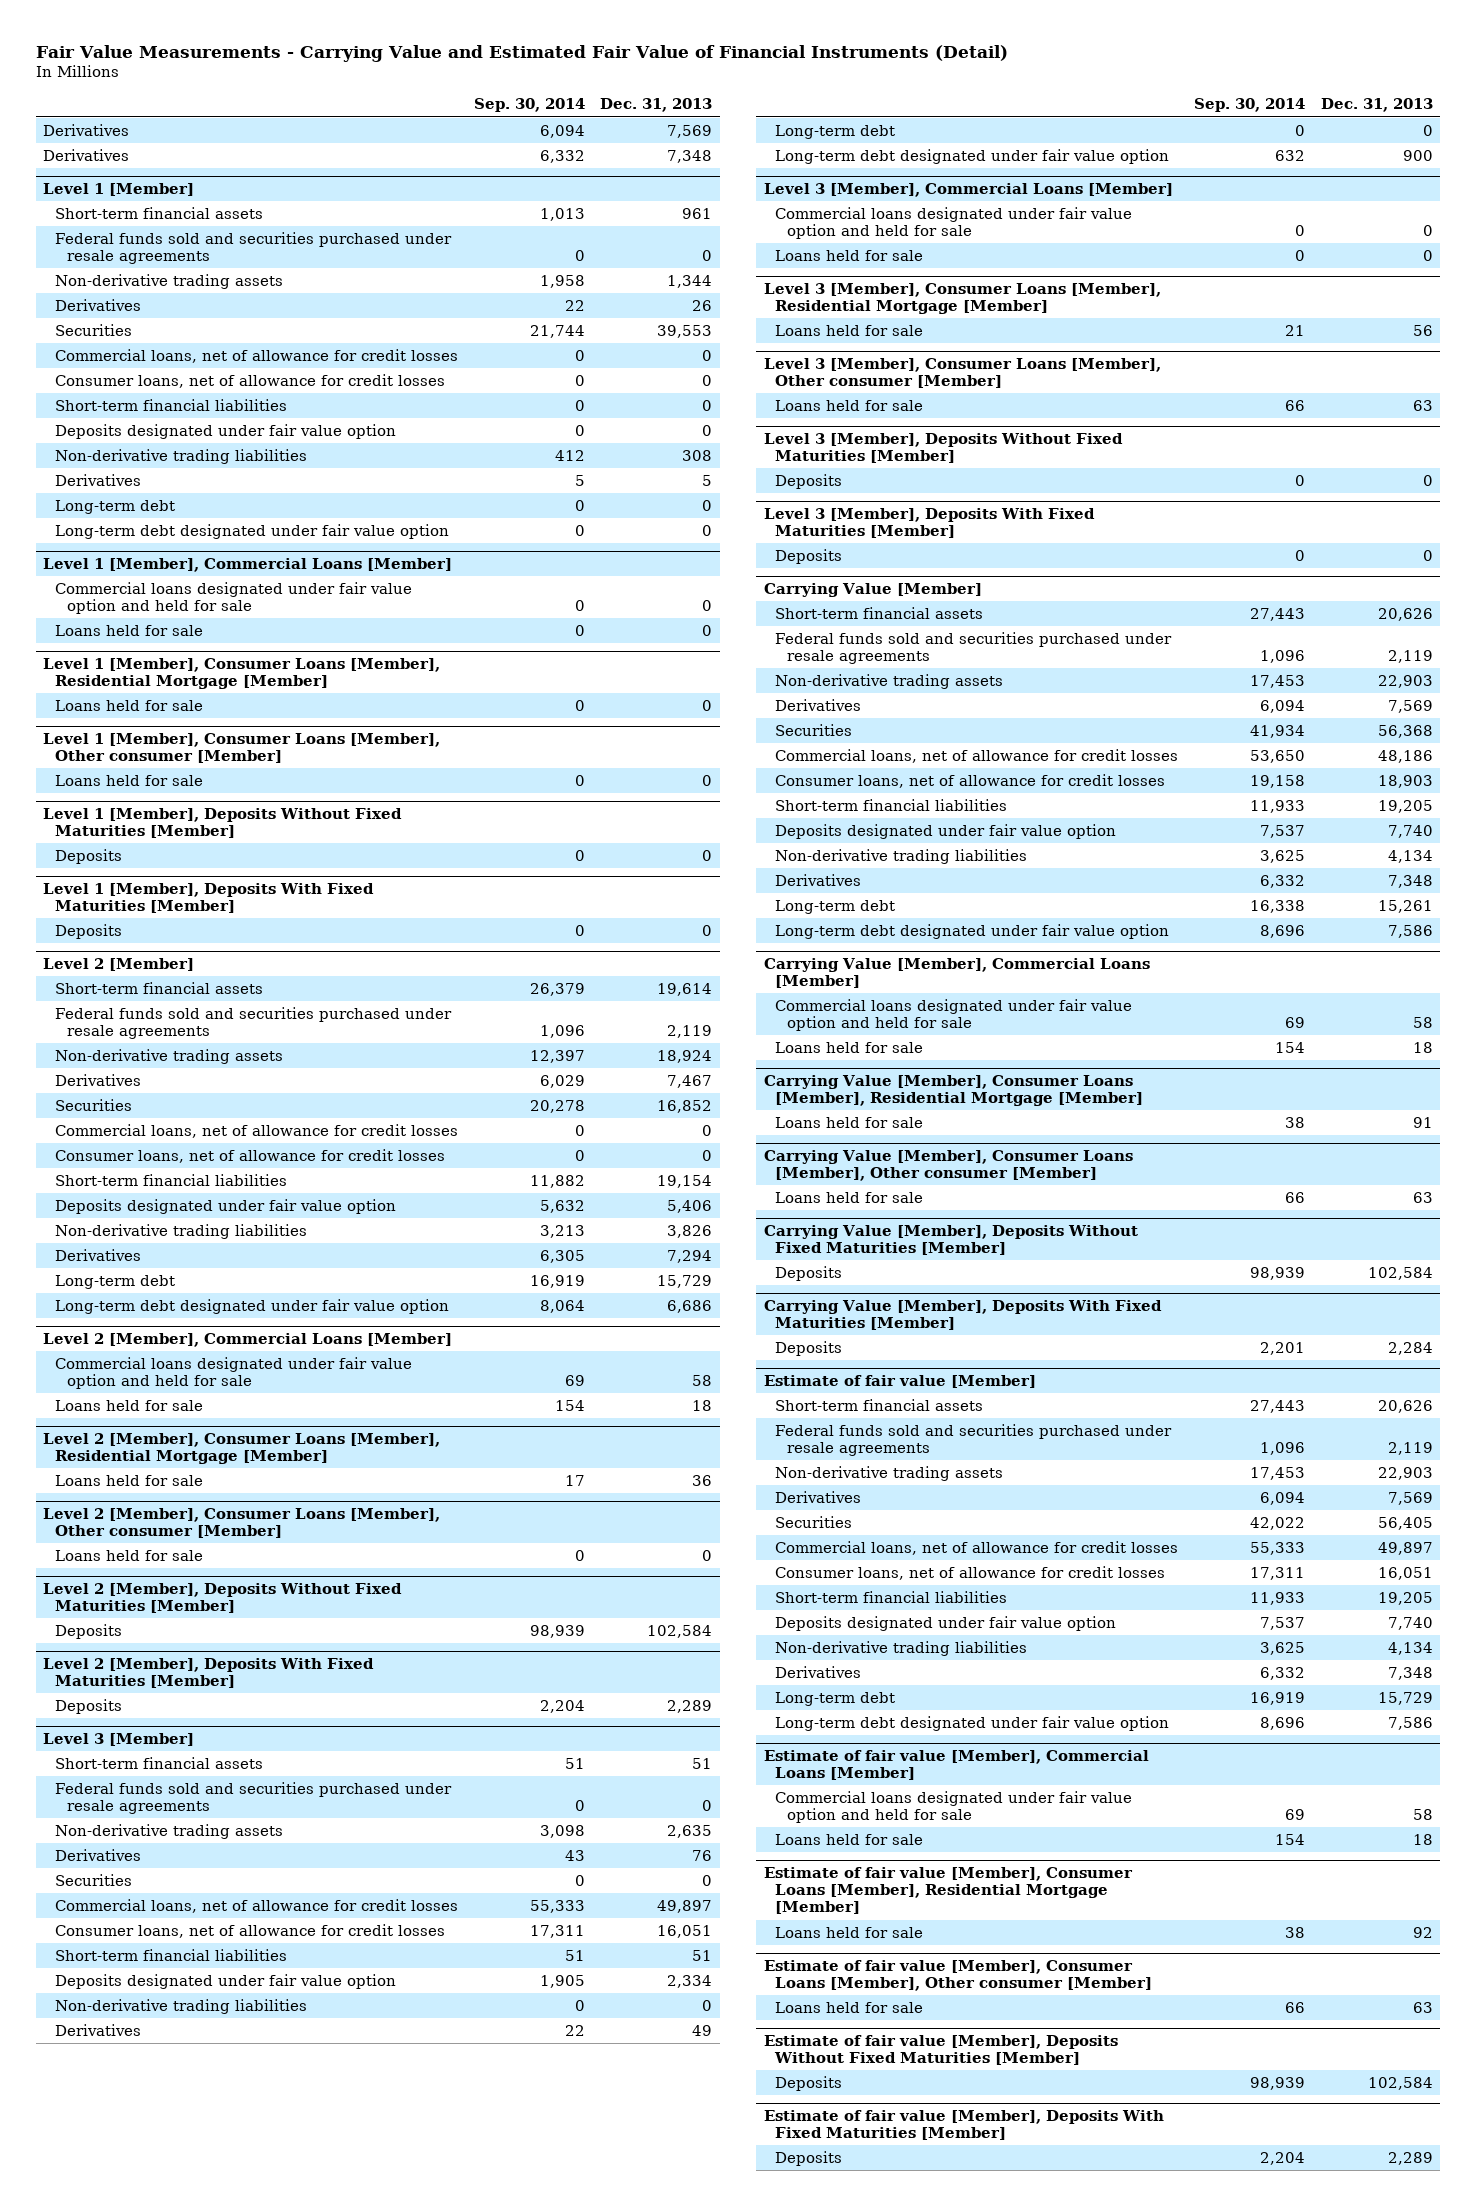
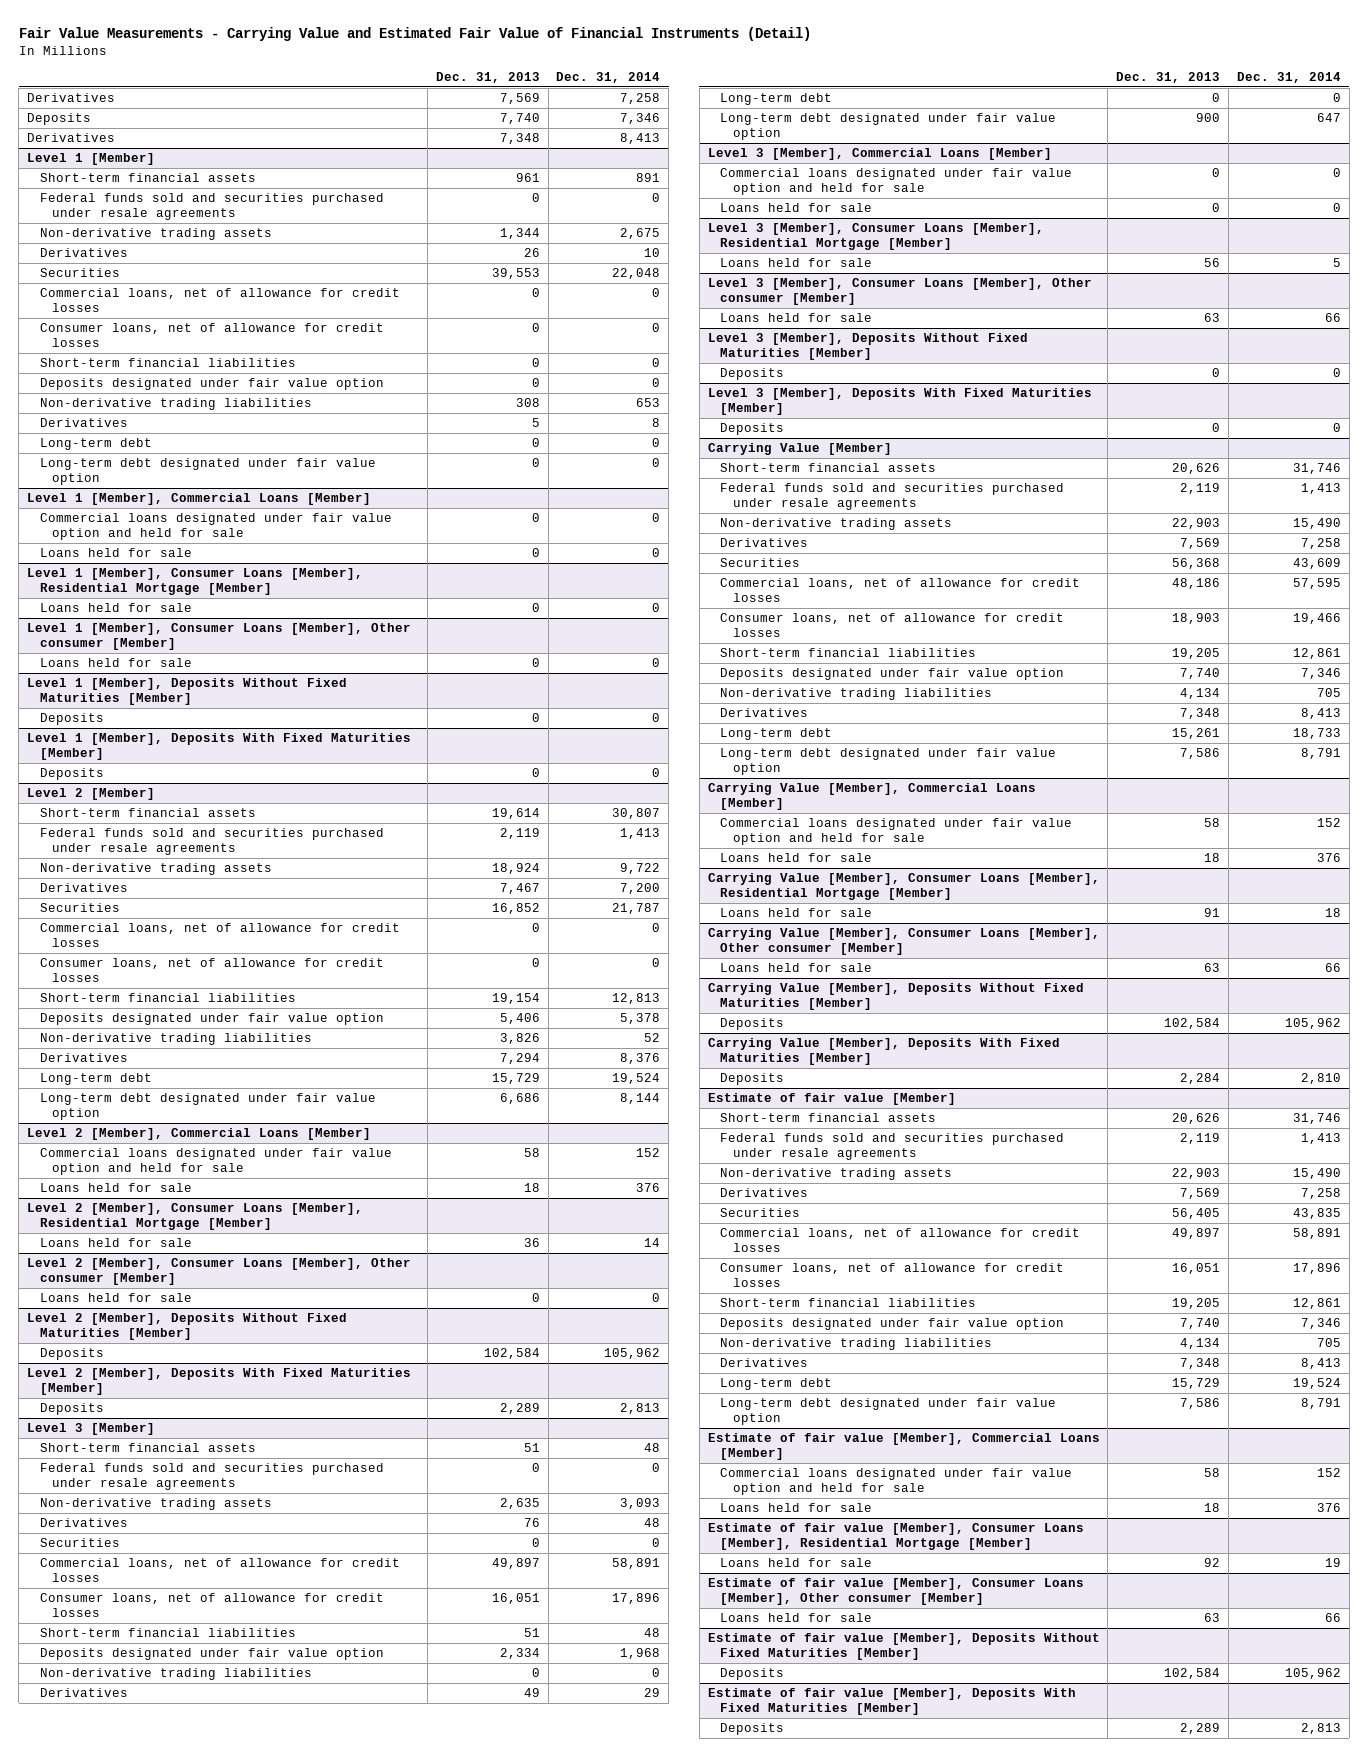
- | Sep. 30, 2014 | Dec. 31, 2013
+ | Dec. 31, 2013 | Dec. 31, 2014
+ Deposits | 7,740 | 7,346

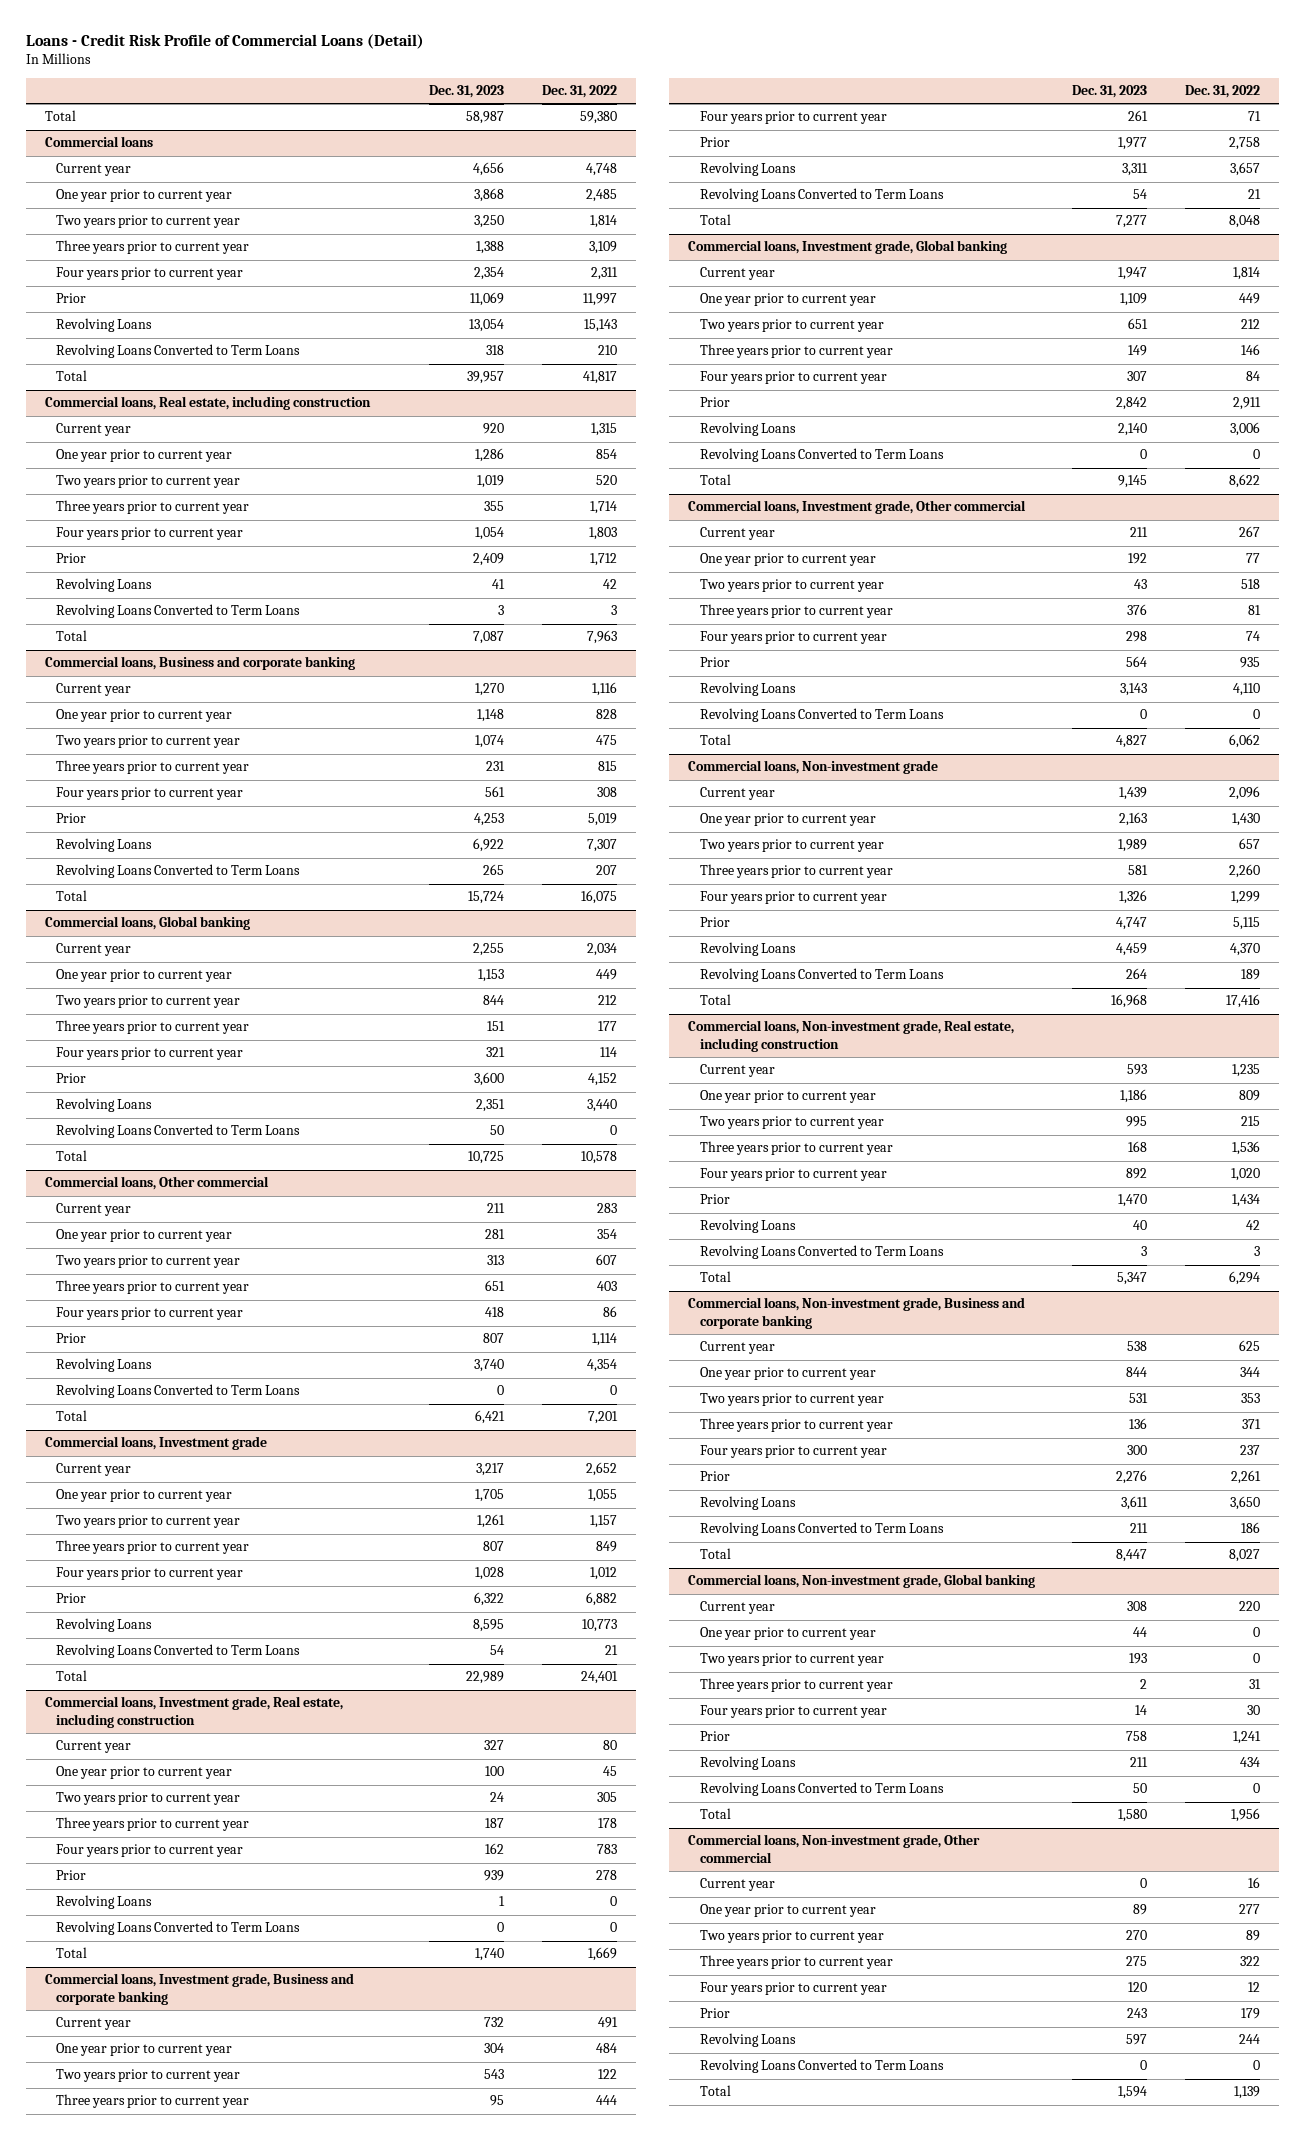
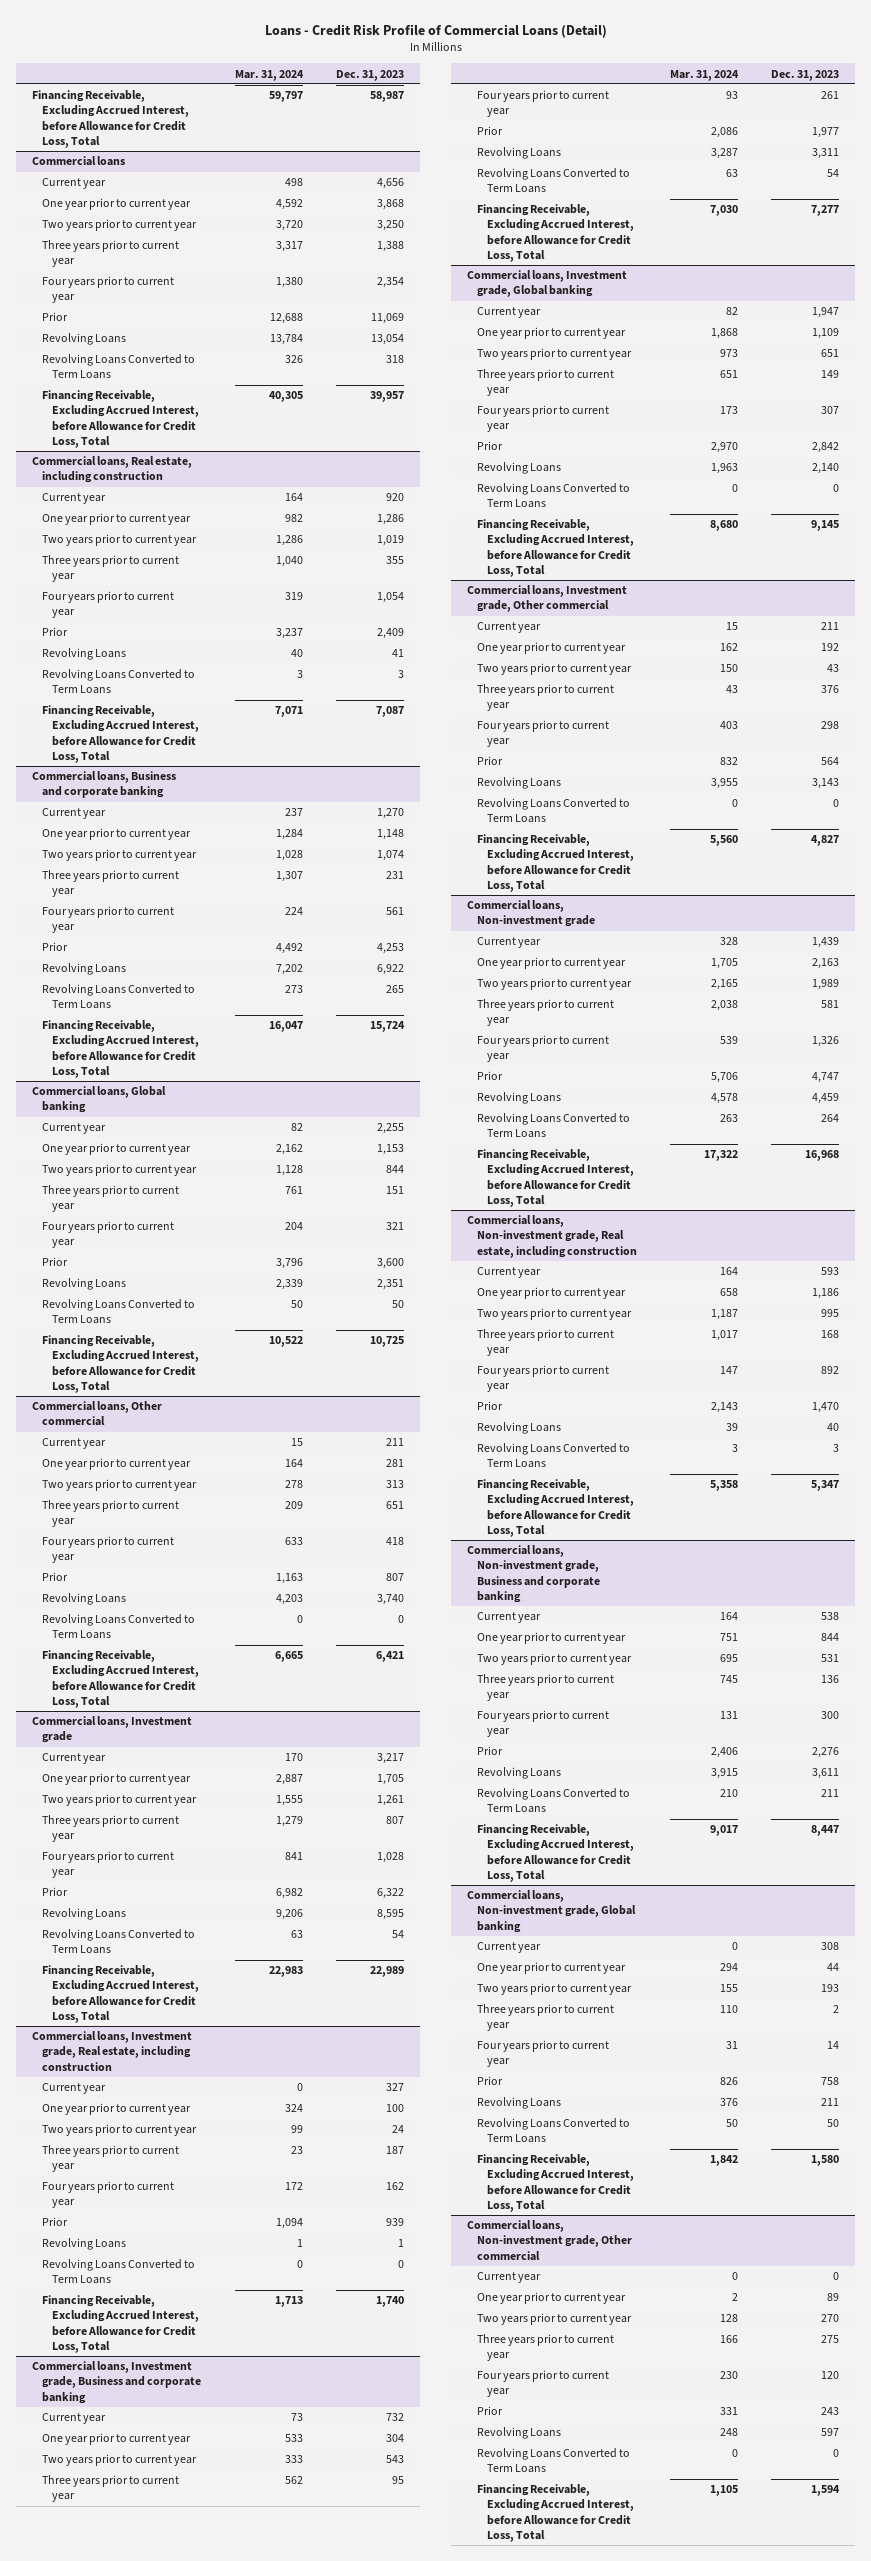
- | Dec. 31, 2023 | Dec. 31, 2022
+ | Mar. 31, 2024 | Dec. 31, 2023
- Total | 58,987 | 59,380
+ Financing Receivable, Excluding Accrued Interest, before Allowance for Credit Loss, Total | 59,797 | 58,987
@ Commercial loans
- Total | 39,957 | 41,817
+ Financing Receivable, Excluding Accrued Interest, before Allowance for Credit Loss, Total | 40,305 | 39,957
@ Commercial loans, Real estate, including construction
- Total | 7,087 | 7,963
+ Financing Receivable, Excluding Accrued Interest, before Allowance for Credit Loss, Total | 7,071 | 7,087
@ Commercial loans, Business and corporate banking
- Total | 15,724 | 16,075
+ Financing Receivable, Excluding Accrued Interest, before Allowance for Credit Loss, Total | 16,047 | 15,724
@ Commercial loans, Global banking
- Total | 10,725 | 10,578
+ Financing Receivable, Excluding Accrued Interest, before Allowance for Credit Loss, Total | 10,522 | 10,725
@ Commercial loans, Other commercial
- Total | 6,421 | 7,201
+ Financing Receivable, Excluding Accrued Interest, before Allowance for Credit Loss, Total | 6,665 | 6,421
@ Commercial loans, Investment grade
- Total | 22,989 | 24,401
+ Financing Receivable, Excluding Accrued Interest, before Allowance for Credit Loss, Total | 22,983 | 22,989
@ Commercial loans, Investment grade, Real estate, including construction
- Total | 1,740 | 1,669
+ Financing Receivable, Excluding Accrued Interest, before Allowance for Credit Loss, Total | 1,713 | 1,740
@ Commercial loans, Investment grade, Business and corporate banking
- Total | 7,277 | 8,048
+ Financing Receivable, Excluding Accrued Interest, before Allowance for Credit Loss, Total | 7,030 | 7,277
@ Commercial loans, Investment grade, Global banking
- Total | 9,145 | 8,622
+ Financing Receivable, Excluding Accrued Interest, before Allowance for Credit Loss, Total | 8,680 | 9,145
@ Commercial loans, Investment grade, Other commercial
- Total | 4,827 | 6,062
+ Financing Receivable, Excluding Accrued Interest, before Allowance for Credit Loss, Total | 5,560 | 4,827
@ Commercial loans, Non-investment grade
- Total | 16,968 | 17,416
+ Financing Receivable, Excluding Accrued Interest, before Allowance for Credit Loss, Total | 17,322 | 16,968
@ Commercial loans, Non-investment grade, Real estate, including construction
- Total | 5,347 | 6,294
+ Financing Receivable, Excluding Accrued Interest, before Allowance for Credit Loss, Total | 5,358 | 5,347
@ Commercial loans, Non-investment grade, Business and corporate banking
- Total | 8,447 | 8,027
+ Financing Receivable, Excluding Accrued Interest, before Allowance for Credit Loss, Total | 9,017 | 8,447
@ Commercial loans, Non-investment grade, Global banking
- Total | 1,580 | 1,956
+ Financing Receivable, Excluding Accrued Interest, before Allowance for Credit Loss, Total | 1,842 | 1,580
@ Commercial loans, Non-investment grade, Other commercial
- Total | 1,594 | 1,139
+ Financing Receivable, Excluding Accrued Interest, before Allowance for Credit Loss, Total | 1,105 | 1,594

